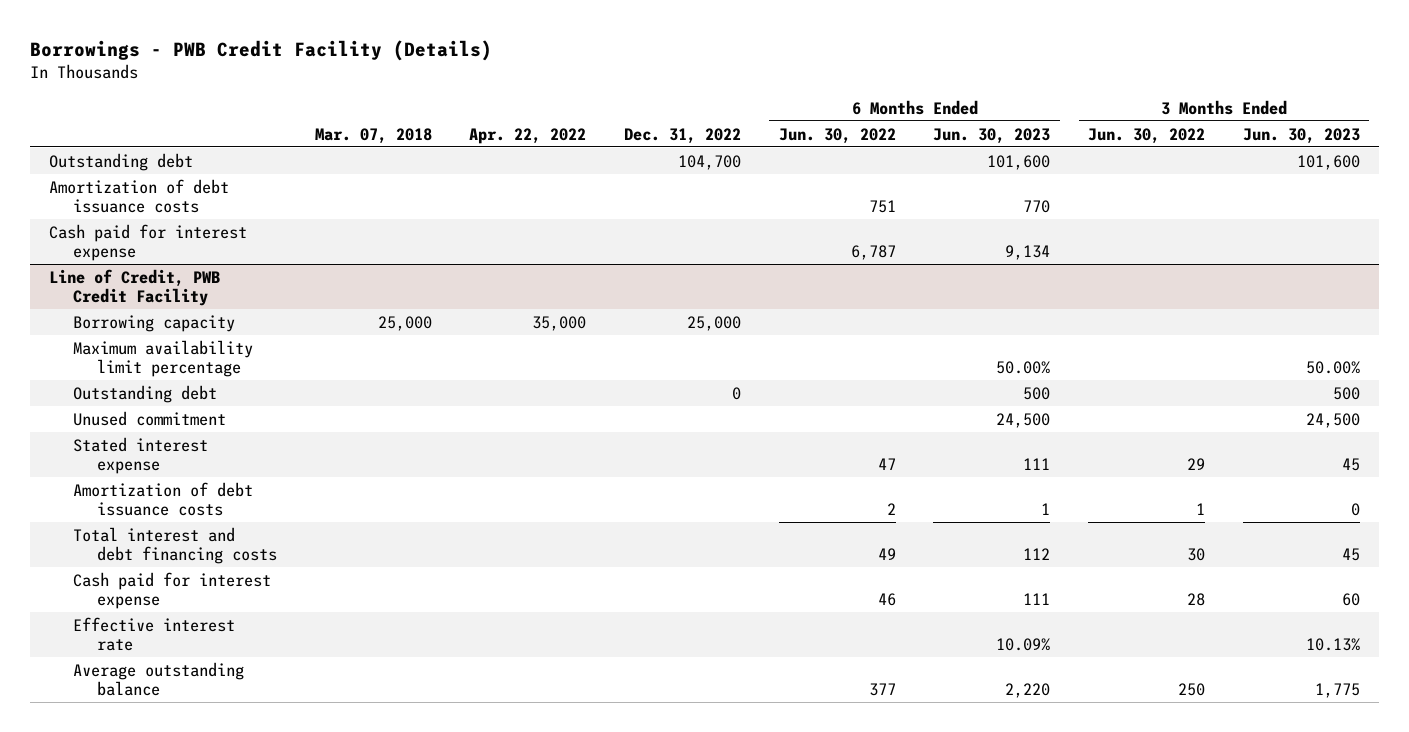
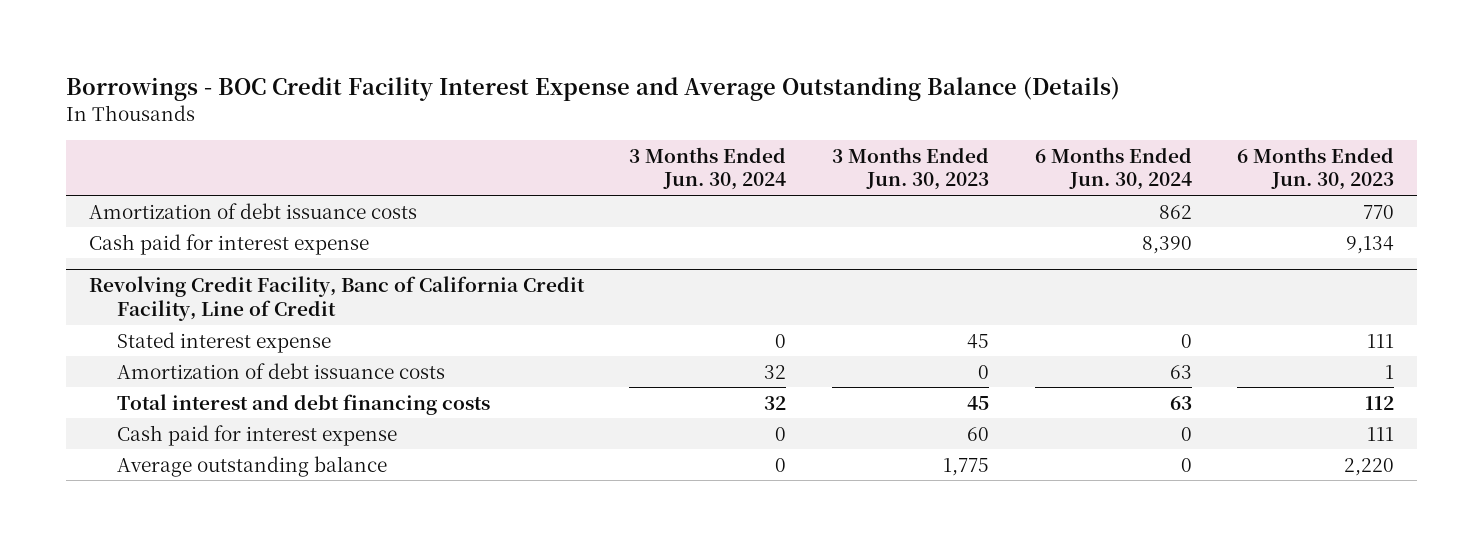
- Borrowings - PWB Credit Facility (Details)
+ Borrowings - BOC Credit Facility Interest Expense and Average Outstanding Balance (Details)
- | Mar. 07, 2018 | Apr. 22, 2022 | Dec. 31, 2022 | 6 Months Ended Jun. 30, 2022 | 6 Months Ended Jun. 30, 2023 | 3 Months Ended Jun. 30, 2022 | 3 Months Ended Jun. 30, 2023
+ | 3 Months Ended Jun. 30, 2024 | 3 Months Ended Jun. 30, 2023 | 6 Months Ended Jun. 30, 2024 | 6 Months Ended Jun. 30, 2023
- Outstanding debt | | | 104,700 | | 101,600 | | 101,600
- Line of Credit, PWB Credit Facility
- Borrowing capacity | 25,000 | 35,000 | 25,000 | | | |
- Maximum availability limit percentage | | | | | 50.00% | | 50.00%
- Outstanding debt | | | 0 | | 500 | | 500
- Unused commitment | | | | | 24,500 | | 24,500
+ Revolving Credit Facility, Banc of California Credit Facility, Line of Credit
- Effective interest rate | | | | | 10.09% | | 10.13%

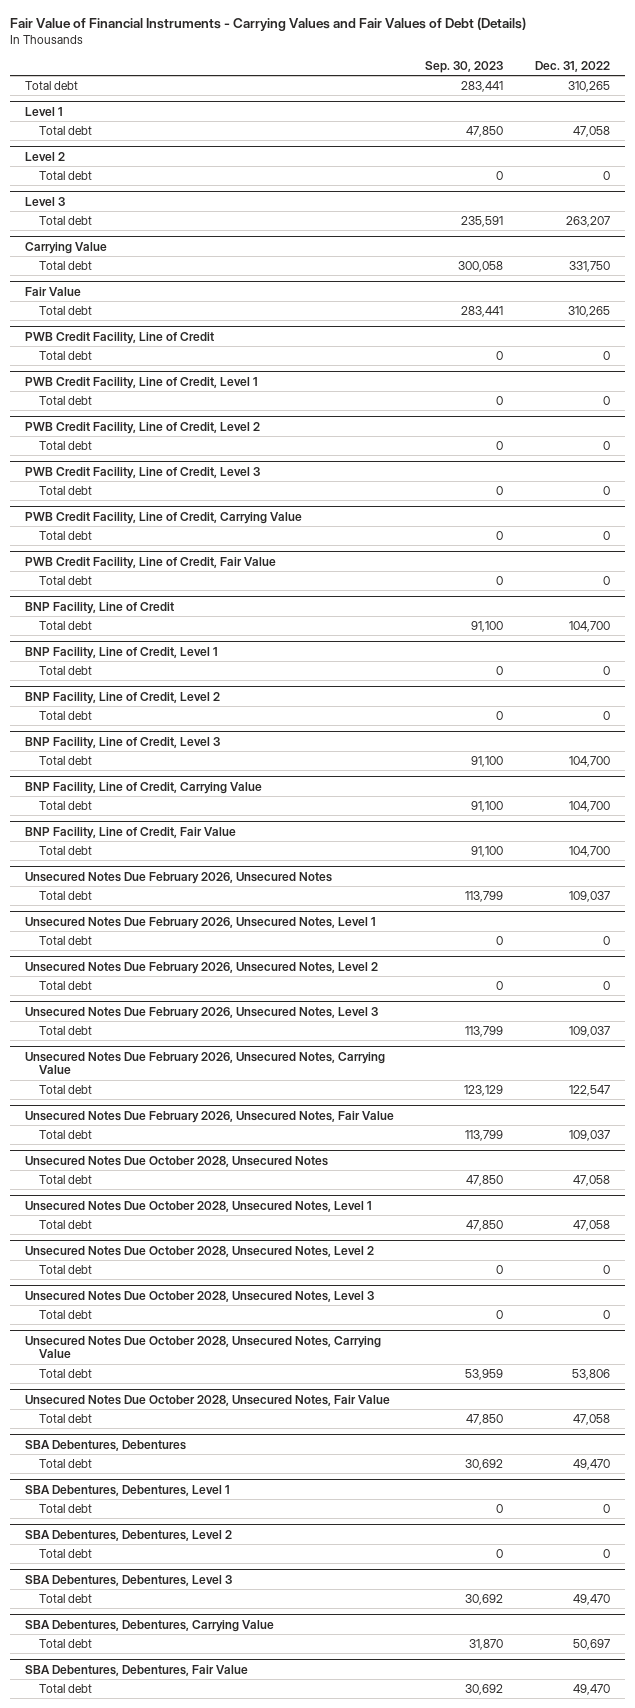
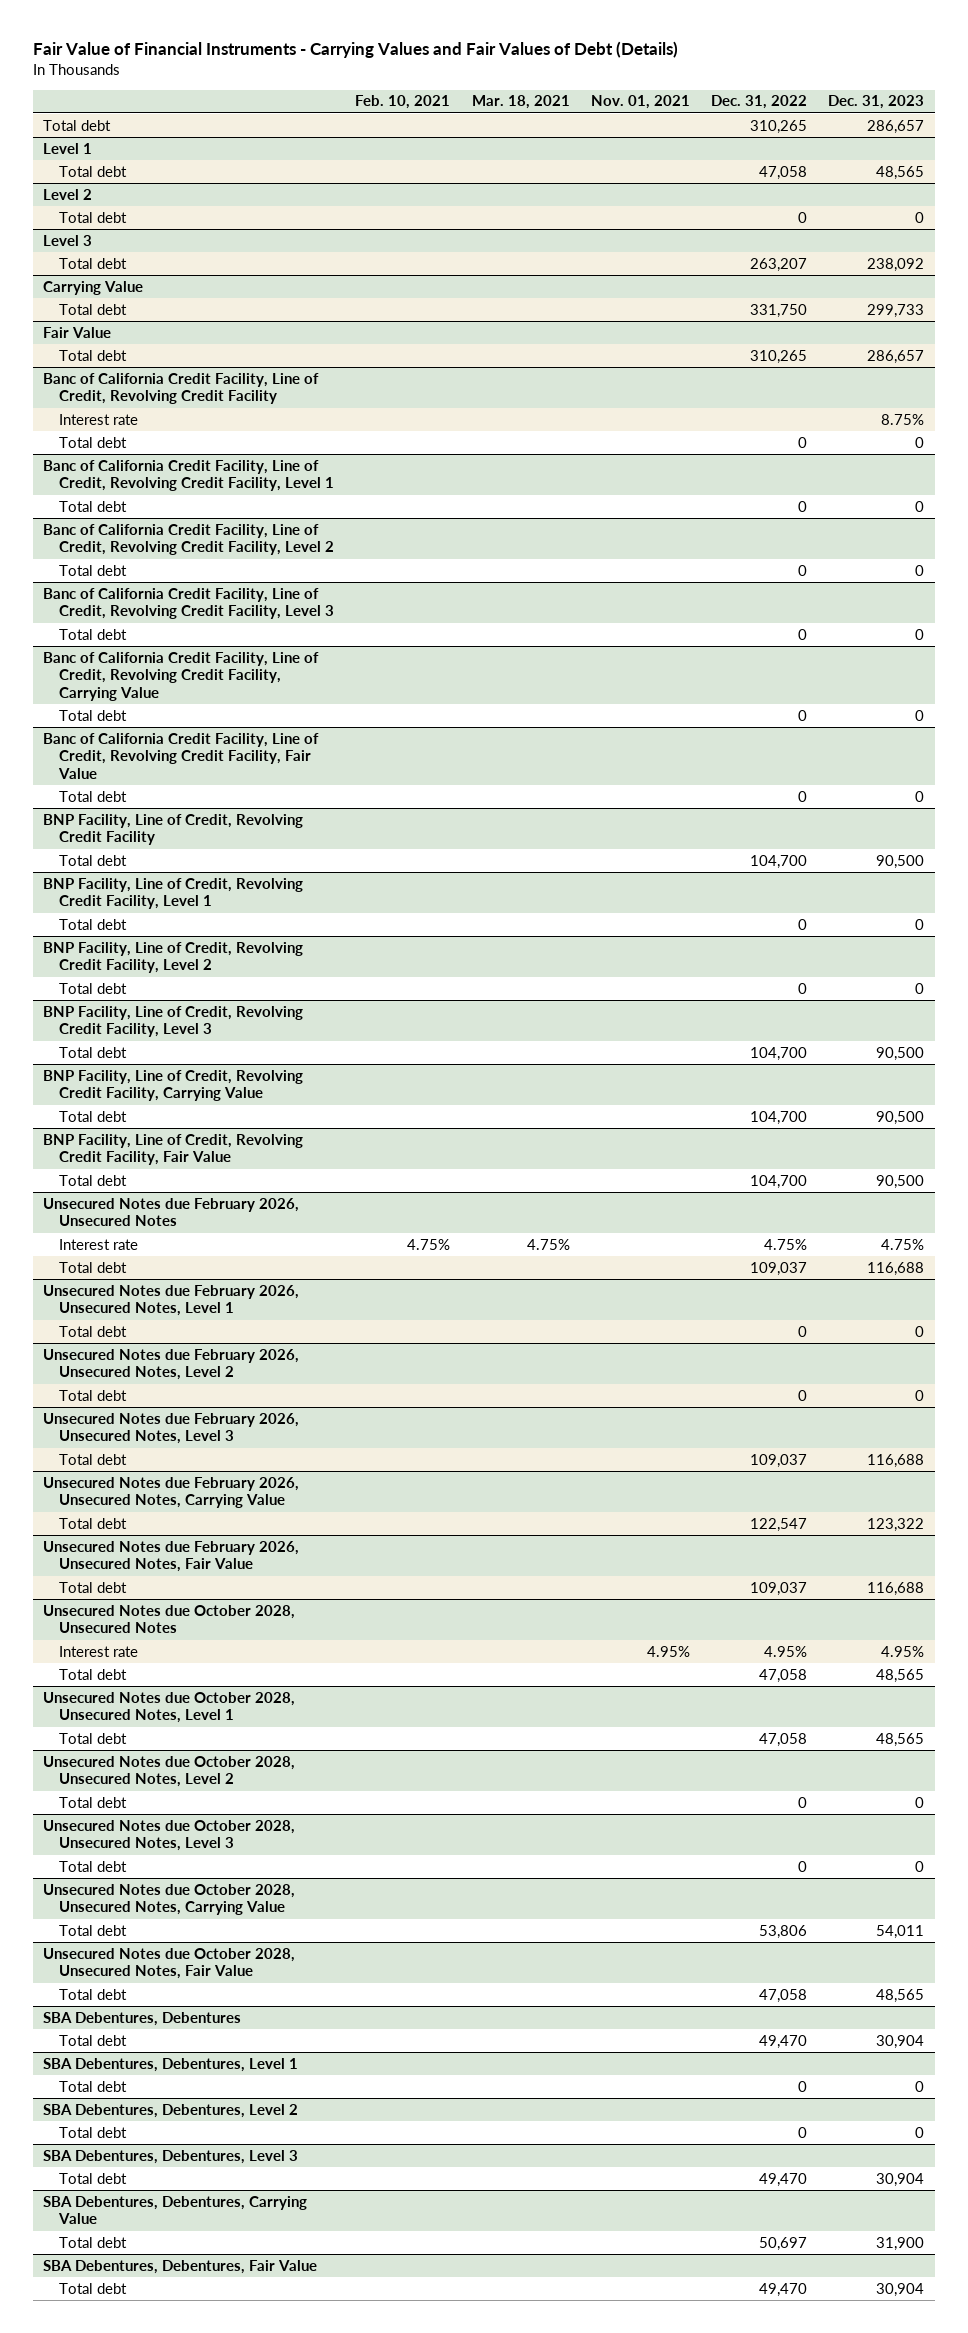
- | Sep. 30, 2023 | Dec. 31, 2022
+ | Feb. 10, 2021 | Mar. 18, 2021 | Nov. 01, 2021 | Dec. 31, 2022 | Dec. 31, 2023
- PWB Credit Facility, Line of Credit
+ Banc of California Credit Facility, Line of Credit, Revolving Credit Facility
+ Interest rate | | | | | 8.75%
- PWB Credit Facility, Line of Credit, Level 1
+ Banc of California Credit Facility, Line of Credit, Revolving Credit Facility, Level 1
- PWB Credit Facility, Line of Credit, Level 2
+ Banc of California Credit Facility, Line of Credit, Revolving Credit Facility, Level 2
- PWB Credit Facility, Line of Credit, Level 3
+ Banc of California Credit Facility, Line of Credit, Revolving Credit Facility, Level 3
- PWB Credit Facility, Line of Credit, Carrying Value
+ Banc of California Credit Facility, Line of Credit, Revolving Credit Facility, Carrying Value
- PWB Credit Facility, Line of Credit, Fair Value
+ Banc of California Credit Facility, Line of Credit, Revolving Credit Facility, Fair Value
- BNP Facility, Line of Credit
+ BNP Facility, Line of Credit, Revolving Credit Facility
- BNP Facility, Line of Credit, Level 1
+ BNP Facility, Line of Credit, Revolving Credit Facility, Level 1
- BNP Facility, Line of Credit, Level 2
+ BNP Facility, Line of Credit, Revolving Credit Facility, Level 2
- BNP Facility, Line of Credit, Level 3
+ BNP Facility, Line of Credit, Revolving Credit Facility, Level 3
- BNP Facility, Line of Credit, Carrying Value
+ BNP Facility, Line of Credit, Revolving Credit Facility, Carrying Value
- BNP Facility, Line of Credit, Fair Value
+ BNP Facility, Line of Credit, Revolving Credit Facility, Fair Value
- Unsecured Notes Due February 2026, Unsecured Notes
+ Unsecured Notes due February 2026, Unsecured Notes
+ Interest rate | 4.75% | 4.75% | | 4.75% | 4.75%
- Unsecured Notes Due February 2026, Unsecured Notes, Level 1
+ Unsecured Notes due February 2026, Unsecured Notes, Level 1
- Unsecured Notes Due February 2026, Unsecured Notes, Level 2
+ Unsecured Notes due February 2026, Unsecured Notes, Level 2
- Unsecured Notes Due February 2026, Unsecured Notes, Level 3
+ Unsecured Notes due February 2026, Unsecured Notes, Level 3
- Unsecured Notes Due February 2026, Unsecured Notes, Carrying Value
+ Unsecured Notes due February 2026, Unsecured Notes, Carrying Value
- Unsecured Notes Due February 2026, Unsecured Notes, Fair Value
+ Unsecured Notes due February 2026, Unsecured Notes, Fair Value
- Unsecured Notes Due October 2028, Unsecured Notes
+ Unsecured Notes due October 2028, Unsecured Notes
+ Interest rate | | | 4.95% | 4.95% | 4.95%
- Unsecured Notes Due October 2028, Unsecured Notes, Level 1
+ Unsecured Notes due October 2028, Unsecured Notes, Level 1
- Unsecured Notes Due October 2028, Unsecured Notes, Level 2
+ Unsecured Notes due October 2028, Unsecured Notes, Level 2
- Unsecured Notes Due October 2028, Unsecured Notes, Level 3
+ Unsecured Notes due October 2028, Unsecured Notes, Level 3
- Unsecured Notes Due October 2028, Unsecured Notes, Carrying Value
+ Unsecured Notes due October 2028, Unsecured Notes, Carrying Value
- Unsecured Notes Due October 2028, Unsecured Notes, Fair Value
+ Unsecured Notes due October 2028, Unsecured Notes, Fair Value

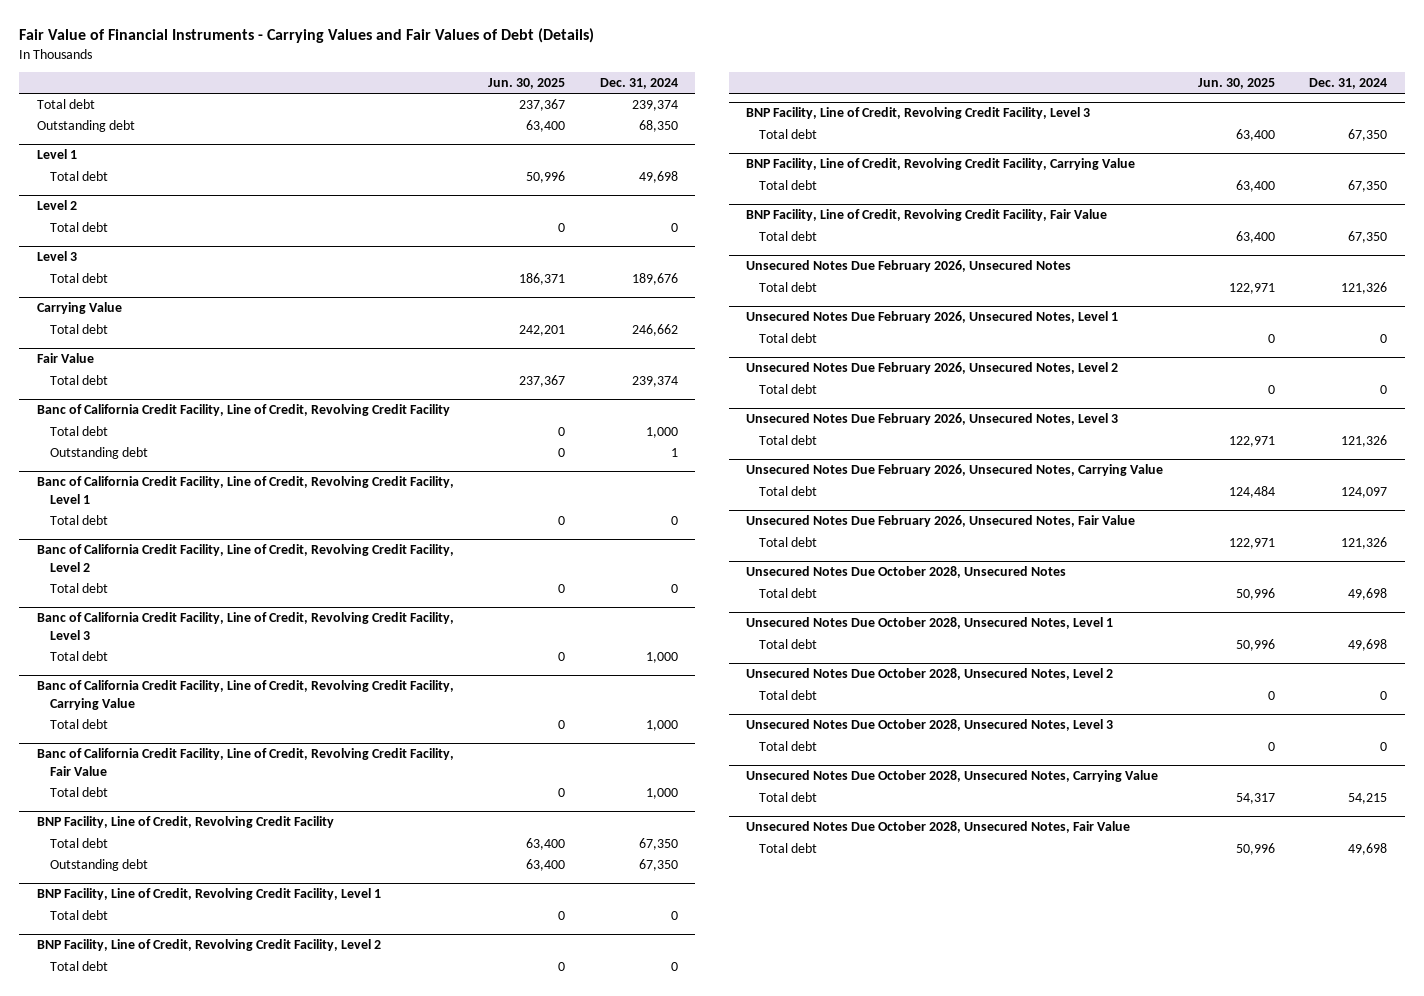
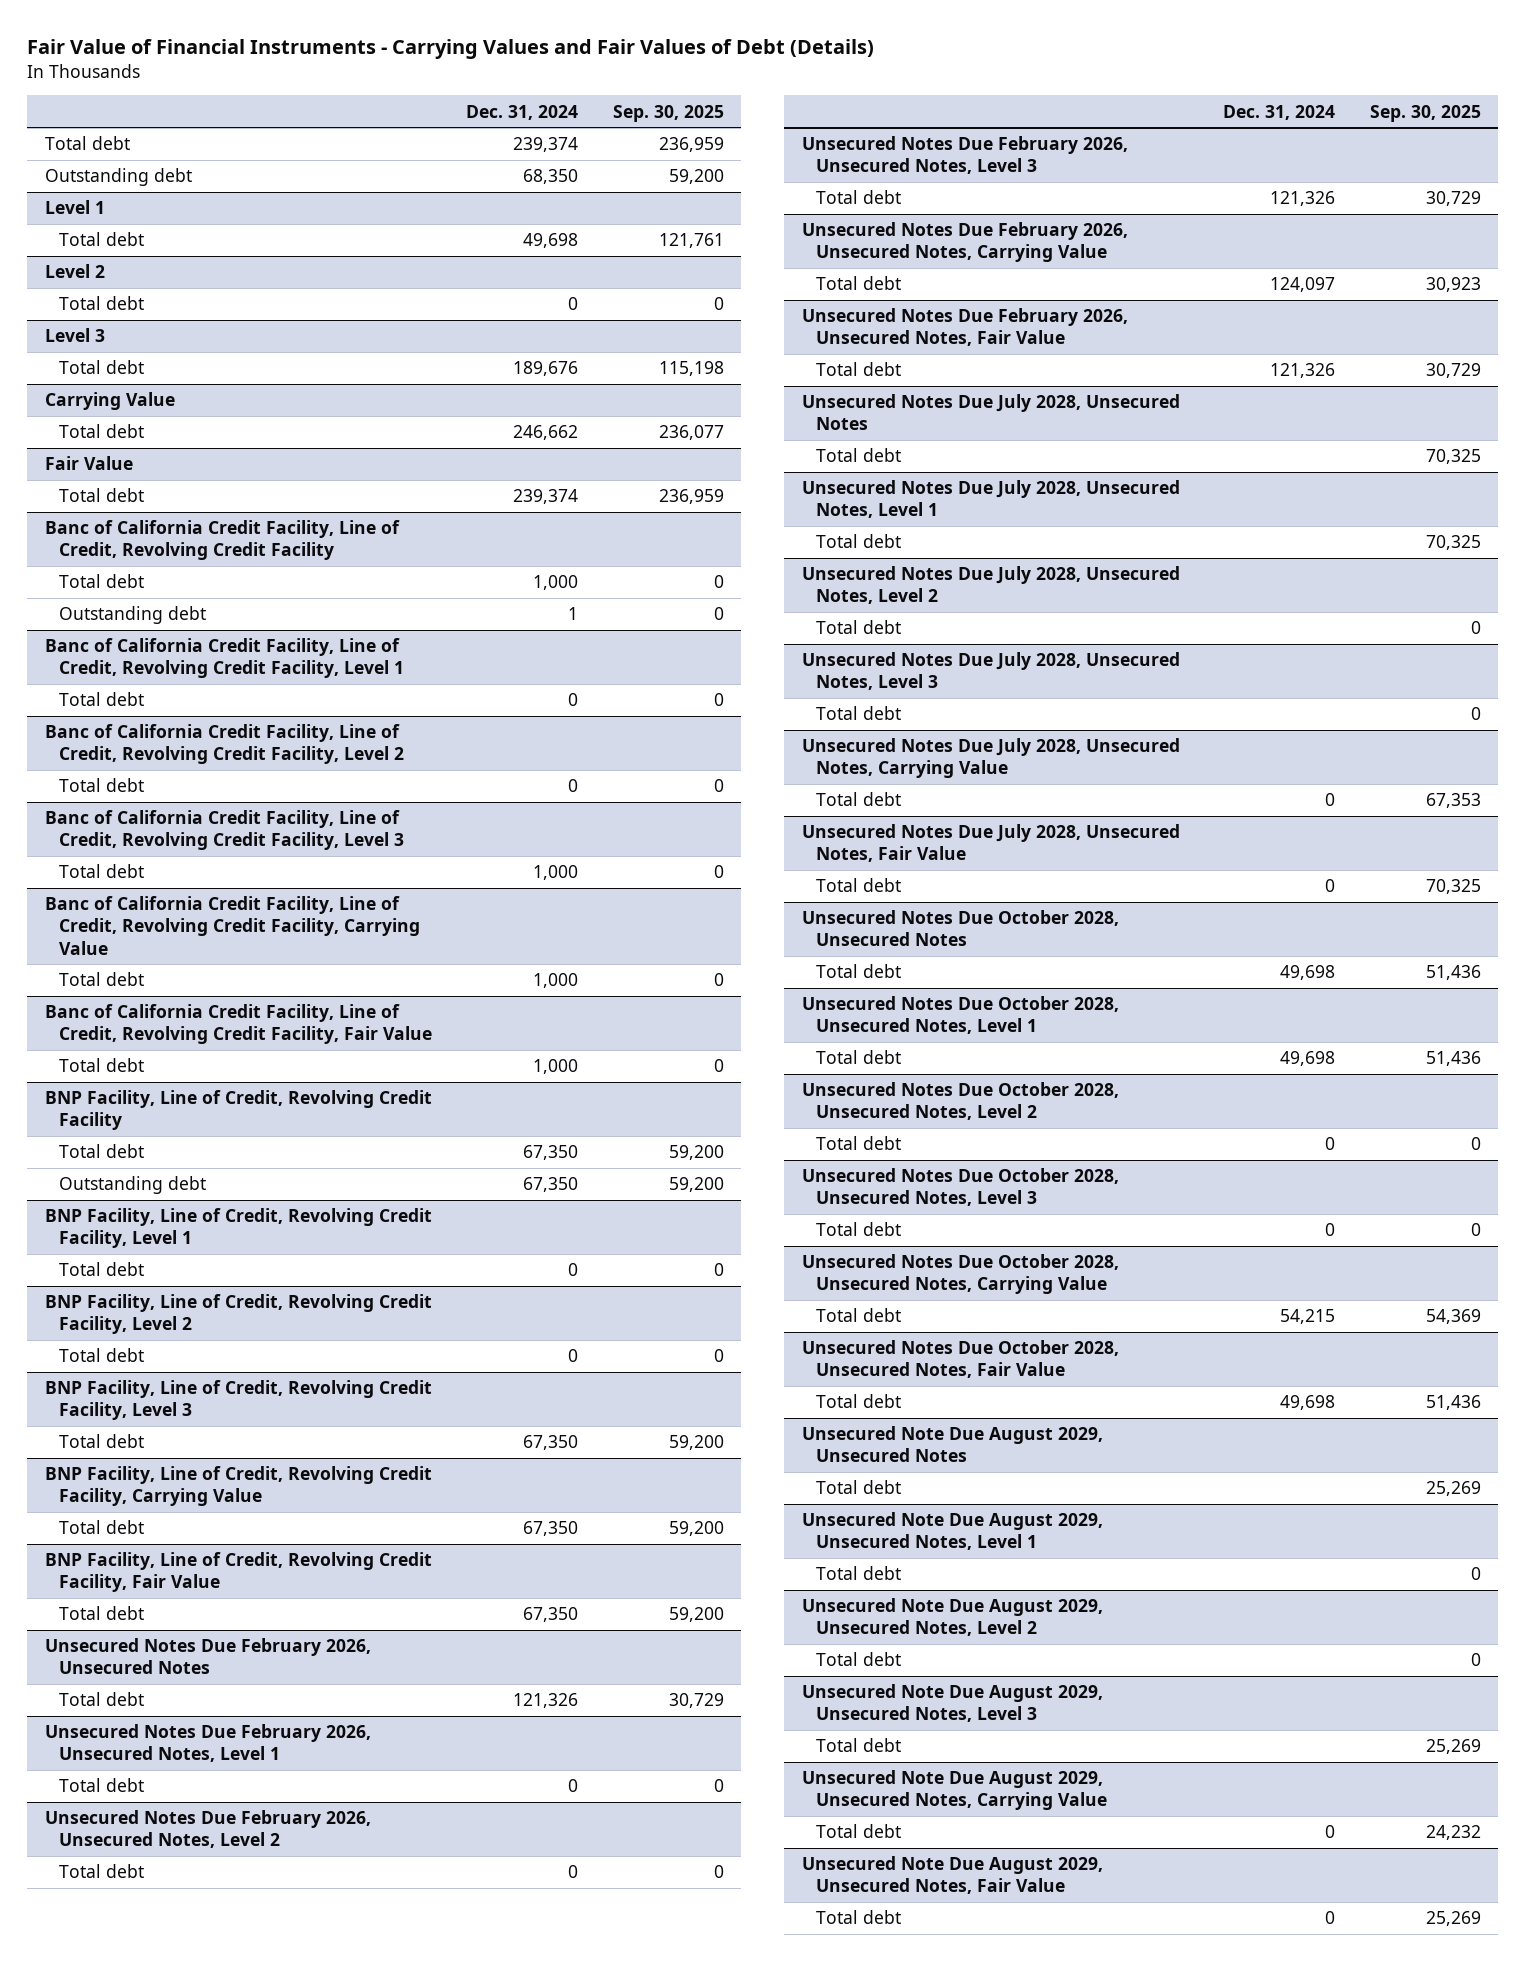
- | Jun. 30, 2025 | Dec. 31, 2024
+ | Dec. 31, 2024 | Sep. 30, 2025
+ Unsecured Notes Due July 2028, Unsecured Notes
+ Total debt | | 70,325
+ Unsecured Notes Due July 2028, Unsecured Notes, Level 1
+ Total debt | | 70,325
+ Unsecured Notes Due July 2028, Unsecured Notes, Level 2
+ Total debt | | 0
+ Unsecured Notes Due July 2028, Unsecured Notes, Level 3
+ Total debt | | 0
+ Unsecured Notes Due July 2028, Unsecured Notes, Carrying Value
+ Total debt | 0 | 67,353
+ Unsecured Notes Due July 2028, Unsecured Notes, Fair Value
+ Total debt | 0 | 70,325
+ Unsecured Note Due August 2029, Unsecured Notes
+ Total debt | | 25,269
+ Unsecured Note Due August 2029, Unsecured Notes, Level 1
+ Total debt | | 0
+ Unsecured Note Due August 2029, Unsecured Notes, Level 2
+ Total debt | | 0
+ Unsecured Note Due August 2029, Unsecured Notes, Level 3
+ Total debt | | 25,269
+ Unsecured Note Due August 2029, Unsecured Notes, Carrying Value
+ Total debt | 0 | 24,232
+ Unsecured Note Due August 2029, Unsecured Notes, Fair Value
+ Total debt | 0 | 25,269

